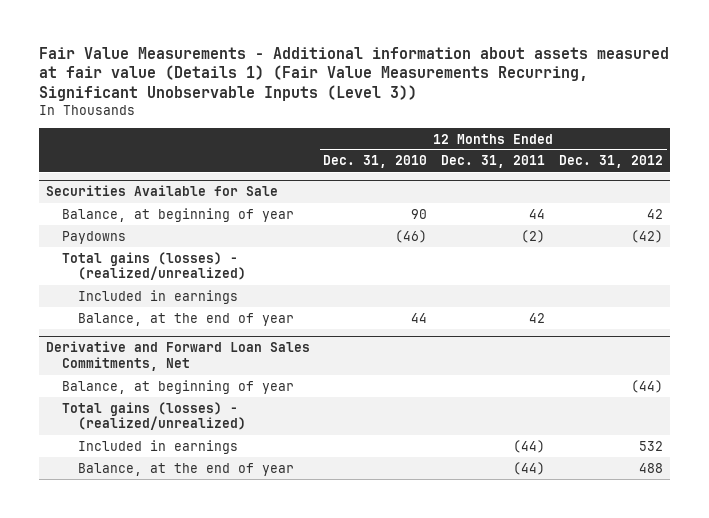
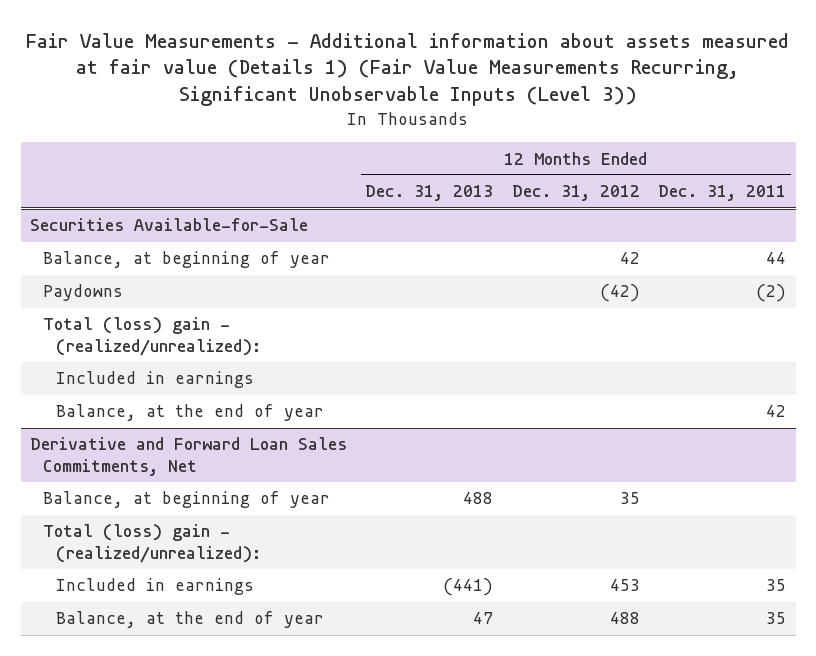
- | 12 Months Ended Dec. 31, 2010 | 12 Months Ended Dec. 31, 2011 | 12 Months Ended Dec. 31, 2012
+ | 12 Months Ended Dec. 31, 2013 | 12 Months Ended Dec. 31, 2012 | 12 Months Ended Dec. 31, 2011
- Securities Available for Sale
+ Securities Available-for-Sale
- Total gains (losses) - (realized/unrealized)
+ Total (loss) gain - (realized/unrealized):
@ Derivative and Forward Loan Sales Commitments, Net
- Balance, at beginning of year | | | (44)
- Total gains (losses) - (realized/unrealized)
- Included in earnings | | (44) | 532
- Balance, at the end of year | | (44) | 488
+ Balance, at beginning of year | 488 | 35 |
+ Total (loss) gain - (realized/unrealized):
+ Included in earnings | (441) | 453 | 35
+ Balance, at the end of year | 47 | 488 | 35

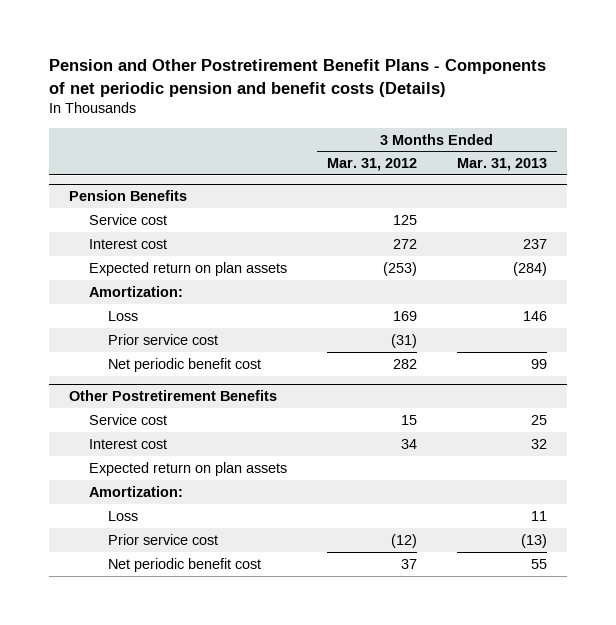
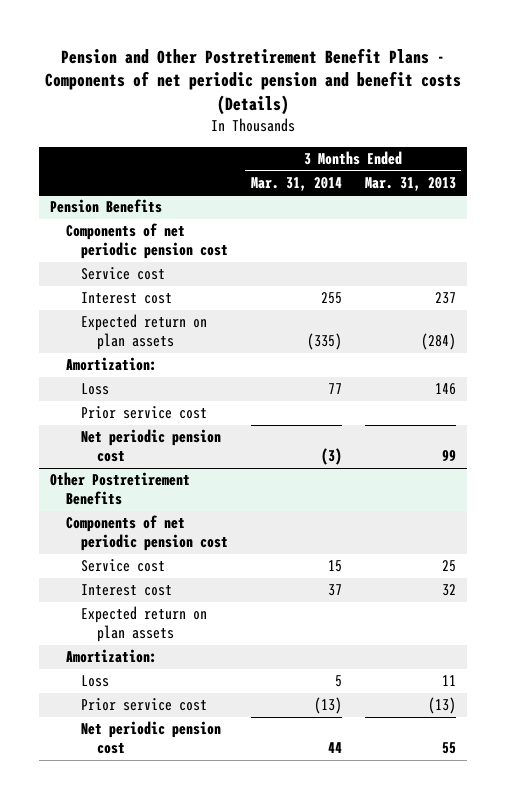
- | 3 Months Ended Mar. 31, 2012 | 3 Months Ended Mar. 31, 2013
+ | 3 Months Ended Mar. 31, 2014 | 3 Months Ended Mar. 31, 2013
@ Pension Benefits
+ Components of net periodic pension cost
- Net periodic benefit cost | 282 | 99
+ Net periodic pension cost | (3) | 99
@ Other Postretirement Benefits
+ Components of net periodic pension cost
- Net periodic benefit cost | 37 | 55
+ Net periodic pension cost | 44 | 55

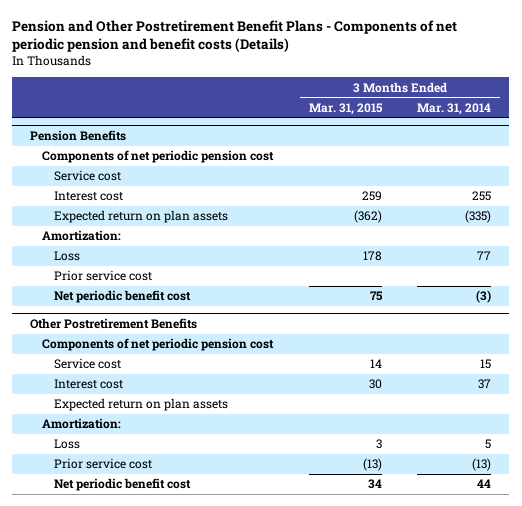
- | 3 Months Ended Mar. 31, 2014 | 3 Months Ended Mar. 31, 2013
+ | 3 Months Ended Mar. 31, 2015 | 3 Months Ended Mar. 31, 2014
@ Pension Benefits
- Net periodic pension cost | (3) | 99
+ Net periodic benefit cost | 75 | (3)
@ Other Postretirement Benefits
- Net periodic pension cost | 44 | 55
+ Net periodic benefit cost | 34 | 44

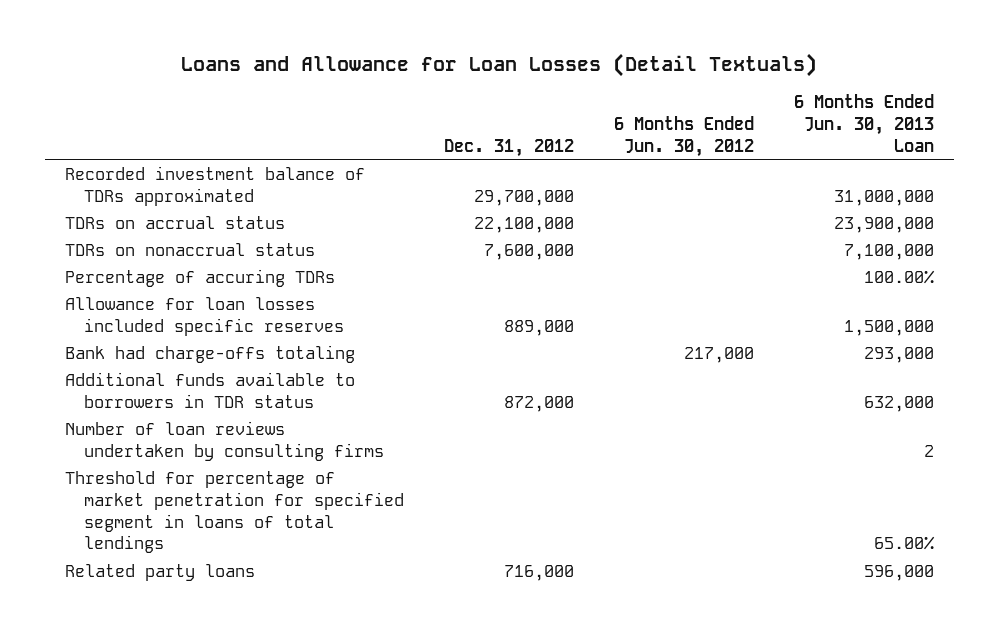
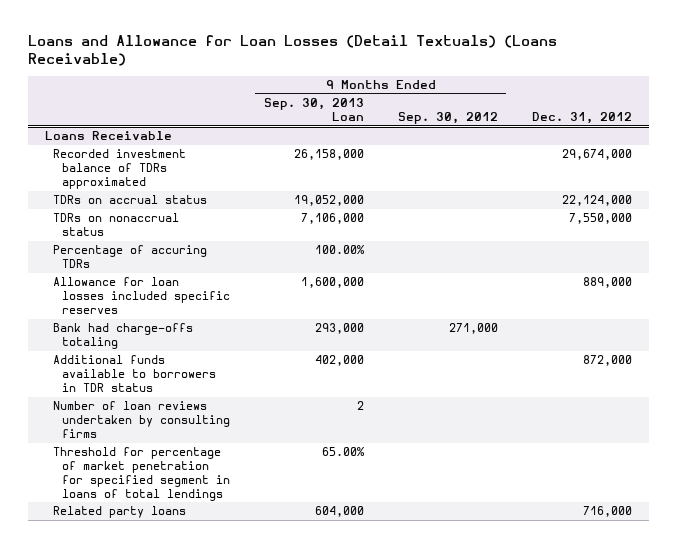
- Loans and Allowance for Loan Losses (Detail Textuals)
+ Loans and Allowance for Loan Losses (Detail Textuals) (Loans Receivable)
- | Dec. 31, 2012 | 6 Months Ended Jun. 30, 2012 | 6 Months Ended Jun. 30, 2013 Loan
+ | 9 Months Ended Sep. 30, 2013 Loan | 9 Months Ended Sep. 30, 2012 | Dec. 31, 2012
- Recorded investment balance of TDRs approximated | 29,700,000 | | 31,000,000
- TDRs on accrual status | 22,100,000 | | 23,900,000
- TDRs on nonaccrual status | 7,600,000 | | 7,100,000
+ Loans Receivable
+ Recorded investment balance of TDRs approximated | 26,158,000 | | 29,674,000
+ TDRs on accrual status | 19,052,000 | | 22,124,000
+ TDRs on nonaccrual status | 7,106,000 | | 7,550,000

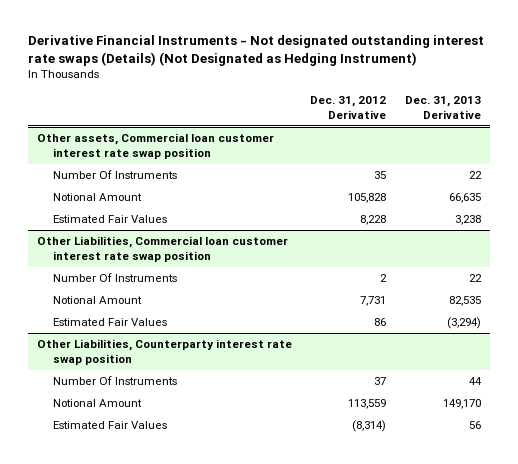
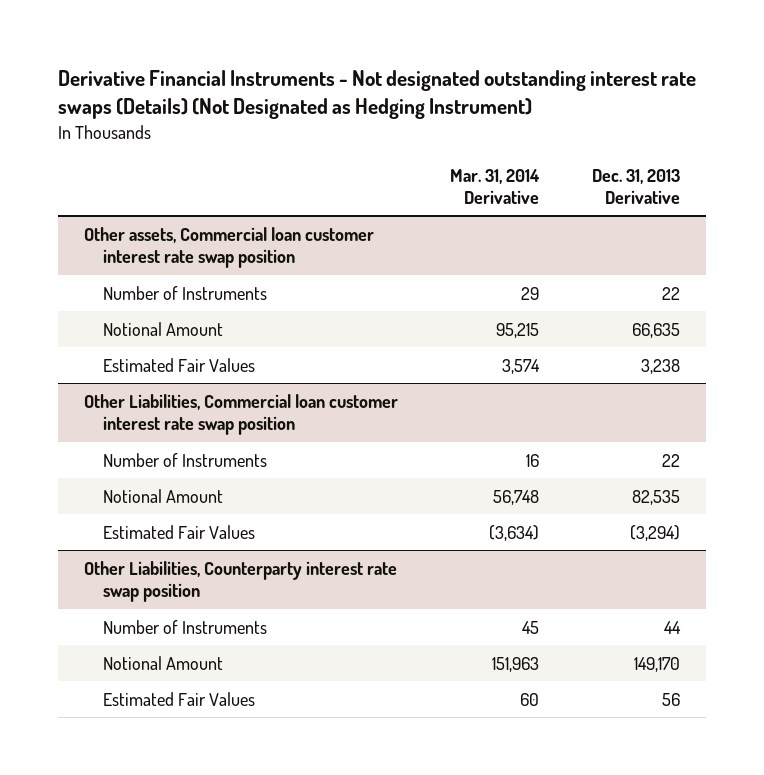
- | Dec. 31, 2012 Derivative | Dec. 31, 2013 Derivative
+ | Mar. 31, 2014 Derivative | Dec. 31, 2013 Derivative
@ Other assets, Commercial loan customer interest rate swap position
- Number Of Instruments | 35 | 22
+ Number of Instruments | 29 | 22
@ Other Liabilities, Commercial loan customer interest rate swap position
- Number Of Instruments | 2 | 22
+ Number of Instruments | 16 | 22
@ Other Liabilities, Counterparty interest rate swap position
- Number Of Instruments | 37 | 44
+ Number of Instruments | 45 | 44

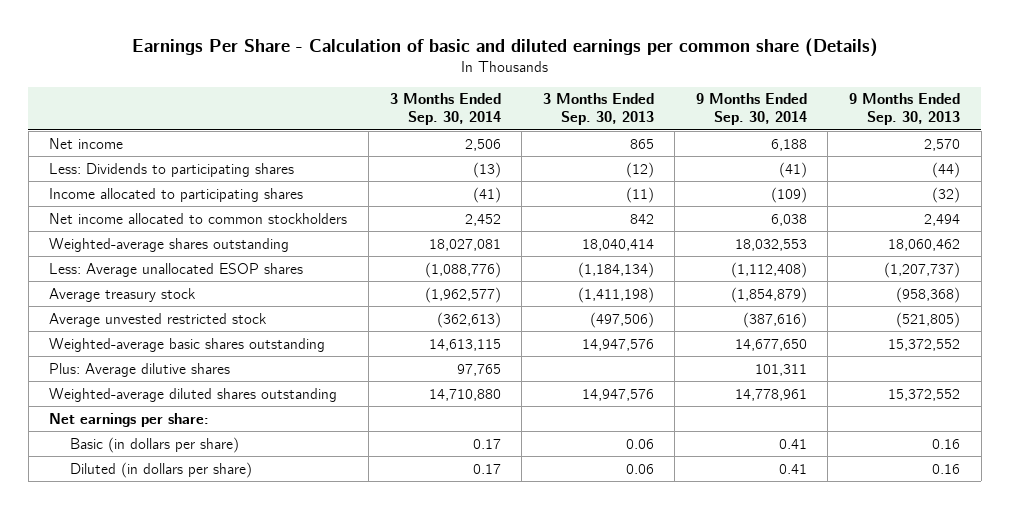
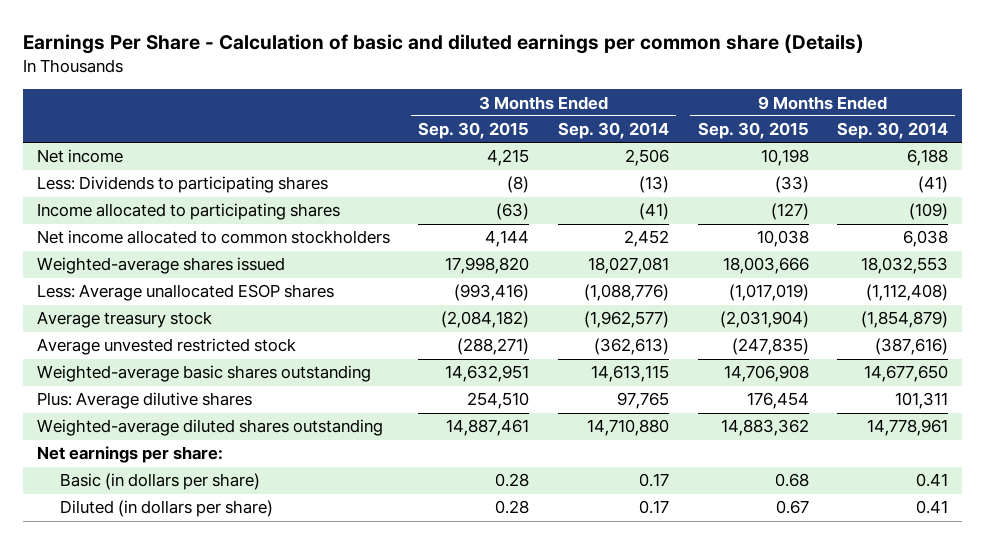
- | 3 Months Ended Sep. 30, 2014 | 3 Months Ended Sep. 30, 2013 | 9 Months Ended Sep. 30, 2014 | 9 Months Ended Sep. 30, 2013
+ | 3 Months Ended Sep. 30, 2015 | 3 Months Ended Sep. 30, 2014 | 9 Months Ended Sep. 30, 2015 | 9 Months Ended Sep. 30, 2014
- Weighted-average shares outstanding | 18,027,081 | 18,040,414 | 18,032,553 | 18,060,462
+ Weighted-average shares issued | 17,998,820 | 18,027,081 | 18,003,666 | 18,032,553

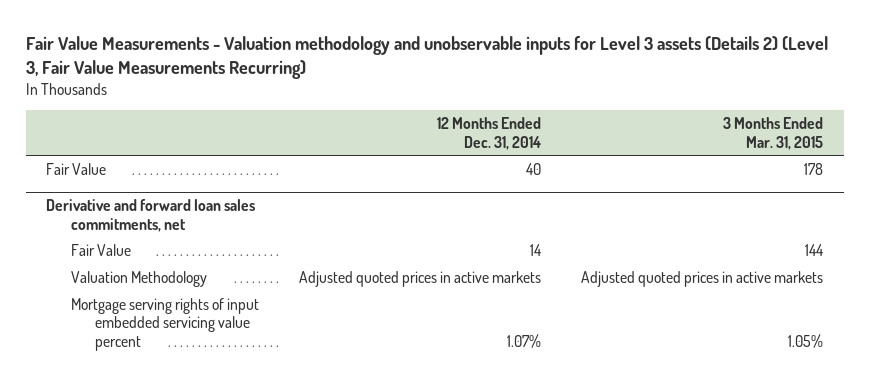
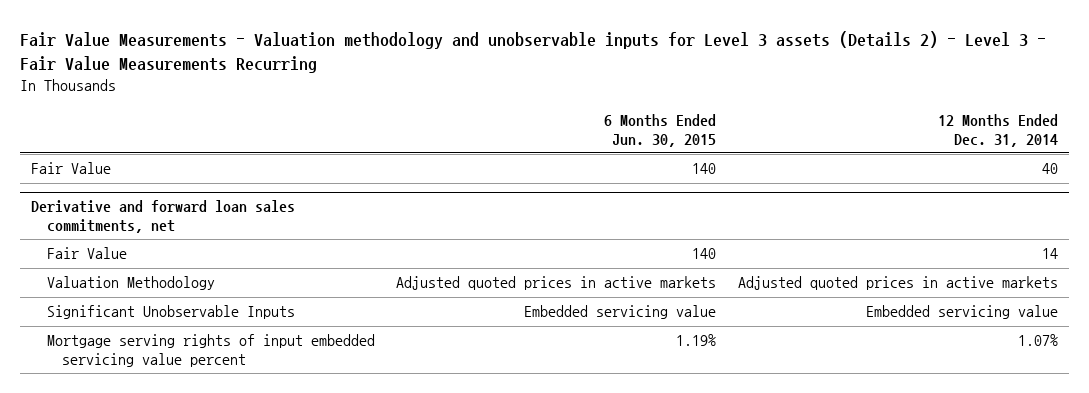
- Fair Value Measurements - Valuation methodology and unobservable inputs for Level 3 assets (Details 2) (Level 3, Fair Value Measurements Recurring)
+ Fair Value Measurements - Valuation methodology and unobservable inputs for Level 3 assets (Details 2) - Level 3 - Fair Value Measurements Recurring
- | 12 Months Ended Dec. 31, 2014 | 3 Months Ended Mar. 31, 2015
+ | 6 Months Ended Jun. 30, 2015 | 12 Months Ended Dec. 31, 2014
@ Derivative and forward loan sales commitments, net
+ Significant Unobservable Inputs | Embedded servicing value | Embedded servicing value

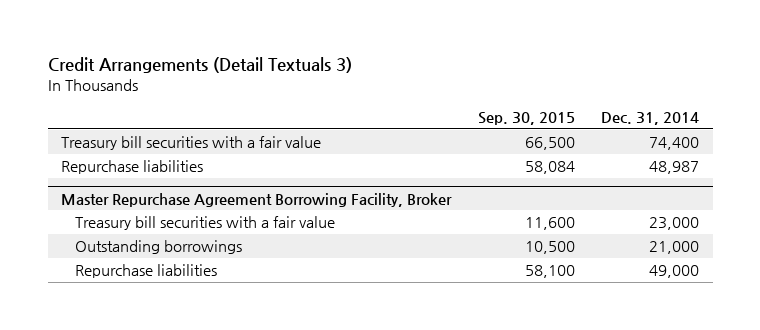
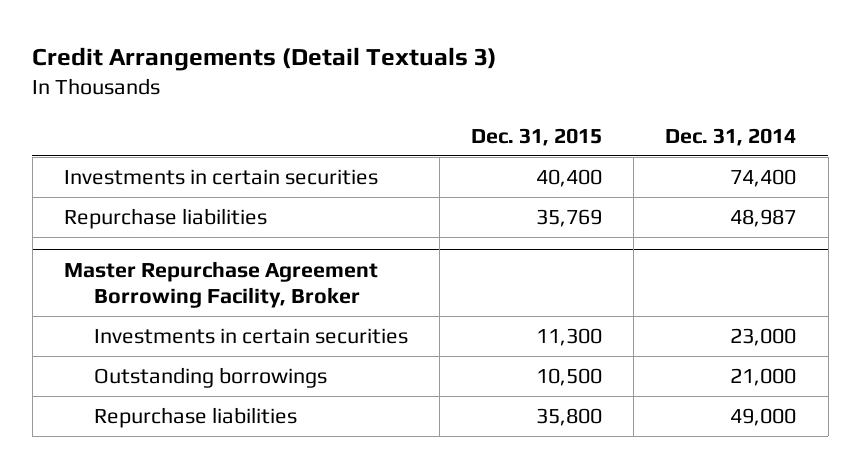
- | Sep. 30, 2015 | Dec. 31, 2014
+ | Dec. 31, 2015 | Dec. 31, 2014
- Treasury bill securities with a fair value | 66,500 | 74,400
+ Investments in certain securities | 40,400 | 74,400
@ Master Repurchase Agreement Borrowing Facility, Broker
- Treasury bill securities with a fair value | 11,600 | 23,000
+ Investments in certain securities | 11,300 | 23,000

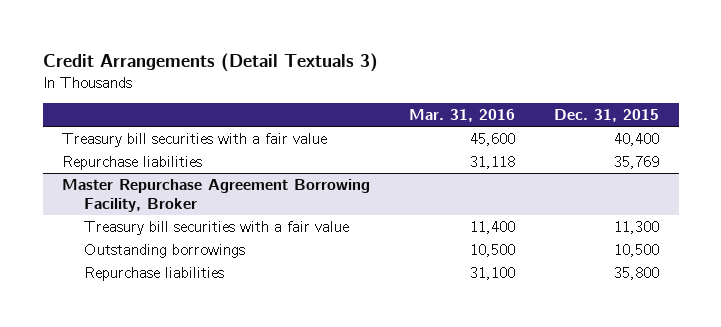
- | Dec. 31, 2015 | Dec. 31, 2014
+ | Mar. 31, 2016 | Dec. 31, 2015
- Investments in certain securities | 40,400 | 74,400
+ Treasury bill securities with a fair value | 45,600 | 40,400
@ Master Repurchase Agreement Borrowing Facility, Broker
- Investments in certain securities | 11,300 | 23,000
+ Treasury bill securities with a fair value | 11,400 | 11,300

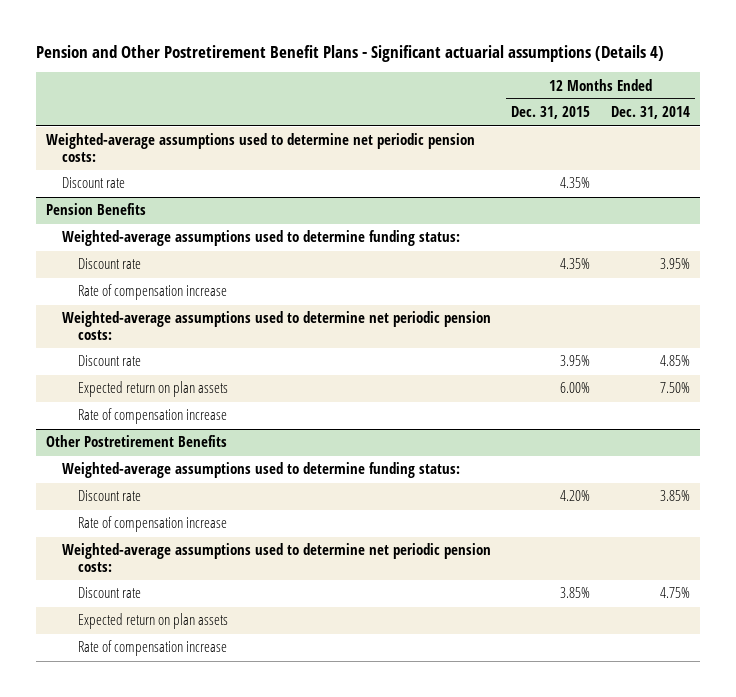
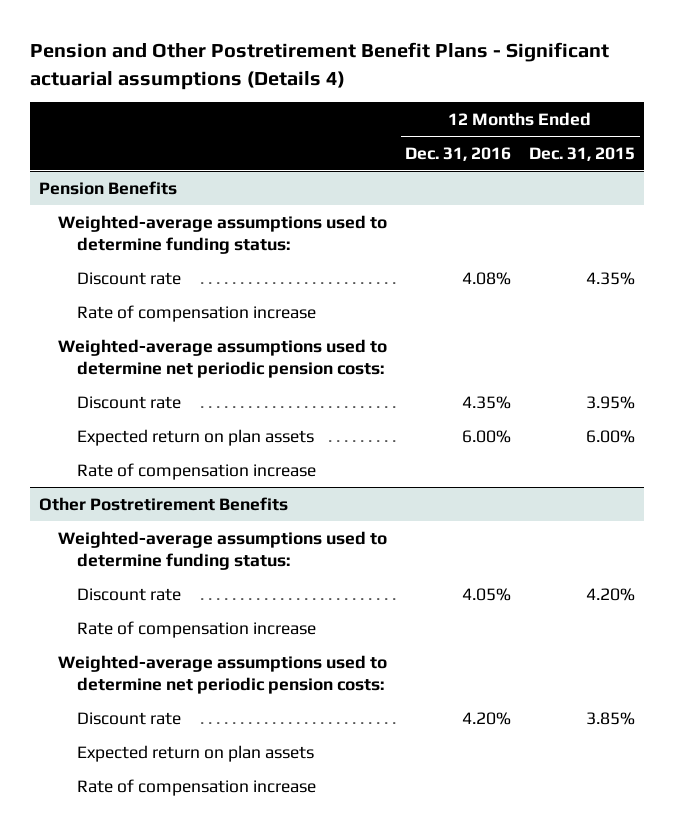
- | 12 Months Ended Dec. 31, 2015 | 12 Months Ended Dec. 31, 2014
+ | 12 Months Ended Dec. 31, 2016 | 12 Months Ended Dec. 31, 2015
- Weighted-average assumptions used to determine net periodic pension costs:
- Discount rate | 4.35% |

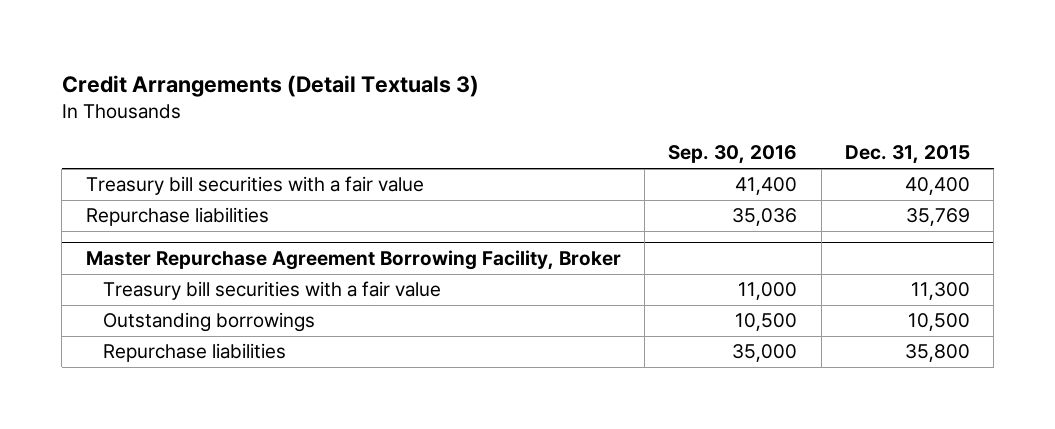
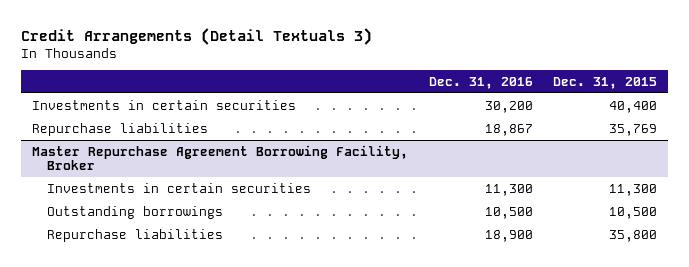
- | Sep. 30, 2016 | Dec. 31, 2015
+ | Dec. 31, 2016 | Dec. 31, 2015
- Treasury bill securities with a fair value | 41,400 | 40,400
+ Investments in certain securities | 30,200 | 40,400
@ Master Repurchase Agreement Borrowing Facility, Broker
- Treasury bill securities with a fair value | 11,000 | 11,300
+ Investments in certain securities | 11,300 | 11,300

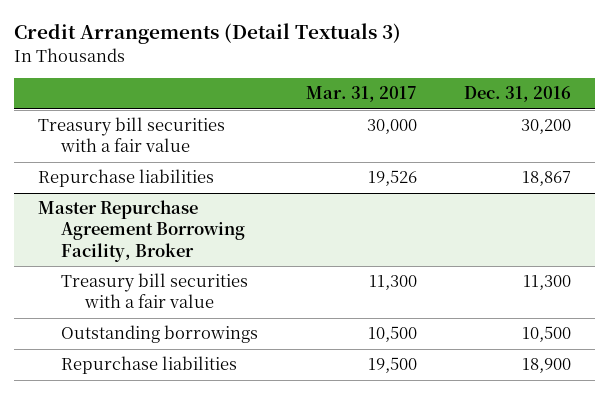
- | Dec. 31, 2016 | Dec. 31, 2015
+ | Mar. 31, 2017 | Dec. 31, 2016
- Investments in certain securities | 30,200 | 40,400
+ Treasury bill securities with a fair value | 30,000 | 30,200
@ Master Repurchase Agreement Borrowing Facility, Broker
- Investments in certain securities | 11,300 | 11,300
+ Treasury bill securities with a fair value | 11,300 | 11,300

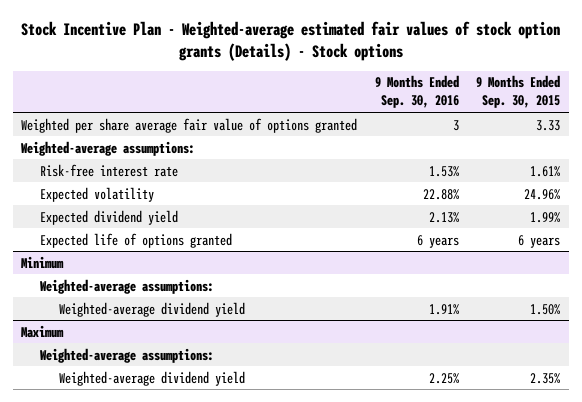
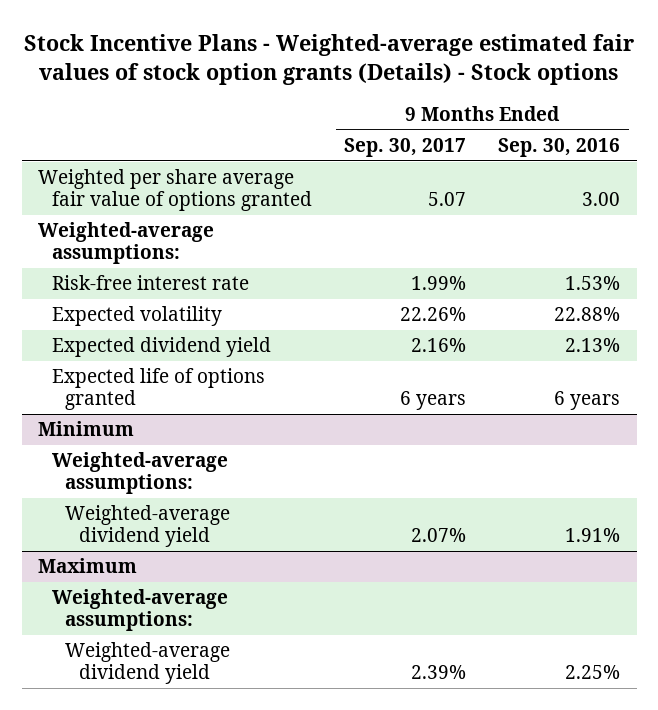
- Stock Incentive Plan - Weighted-average estimated fair values of stock option grants (Details) - Stock options
+ Stock Incentive Plans - Weighted-average estimated fair values of stock option grants (Details) - Stock options
- | 9 Months Ended Sep. 30, 2016 | 9 Months Ended Sep. 30, 2015
+ | 9 Months Ended Sep. 30, 2017 | 9 Months Ended Sep. 30, 2016
- Weighted per share average fair value of options granted | 3 | 3.33
+ Weighted per share average fair value of options granted | 5.07 | 3.00

